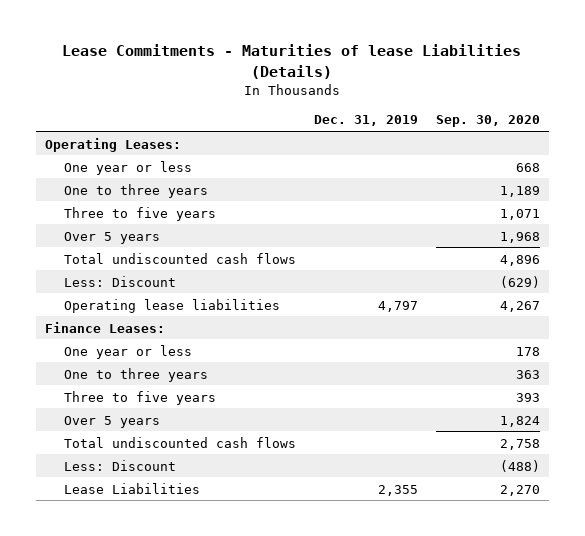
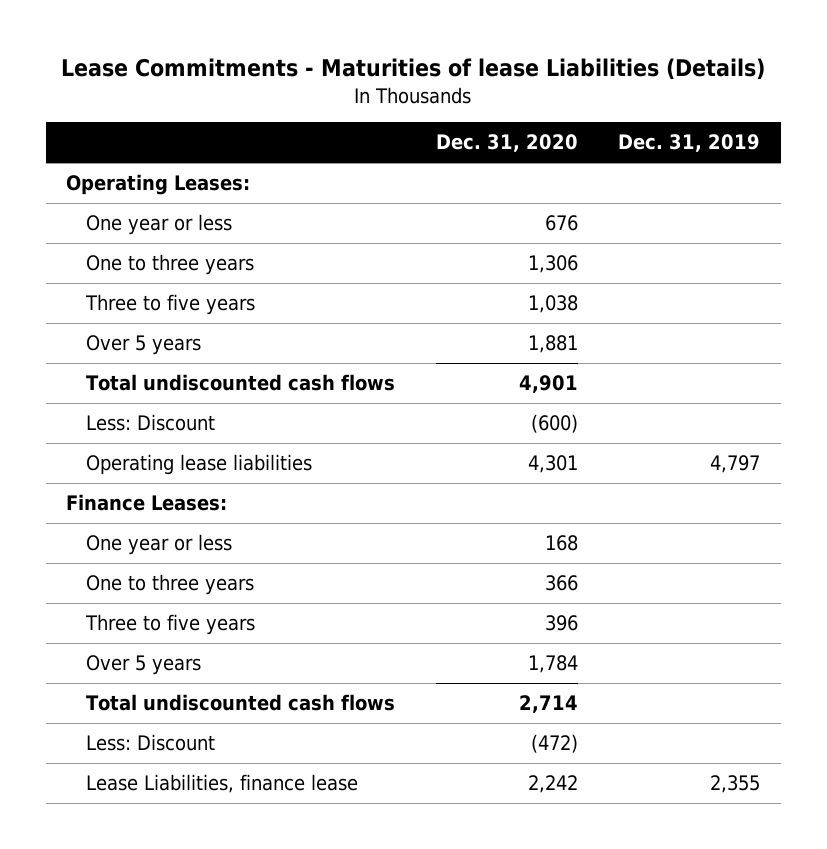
- | Dec. 31, 2019 | Sep. 30, 2020
+ | Dec. 31, 2020 | Dec. 31, 2019
- Lease Liabilities | 2,355 | 2,270
+ Lease Liabilities, finance lease | 2,242 | 2,355

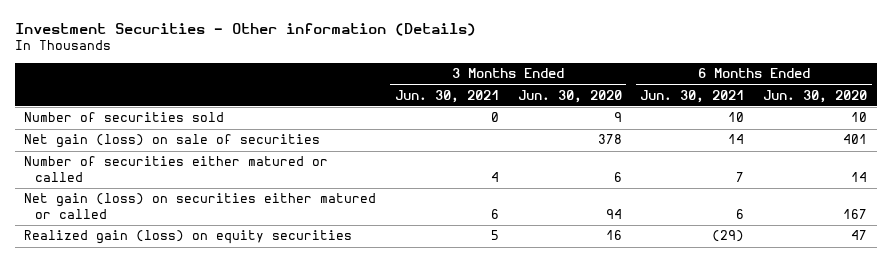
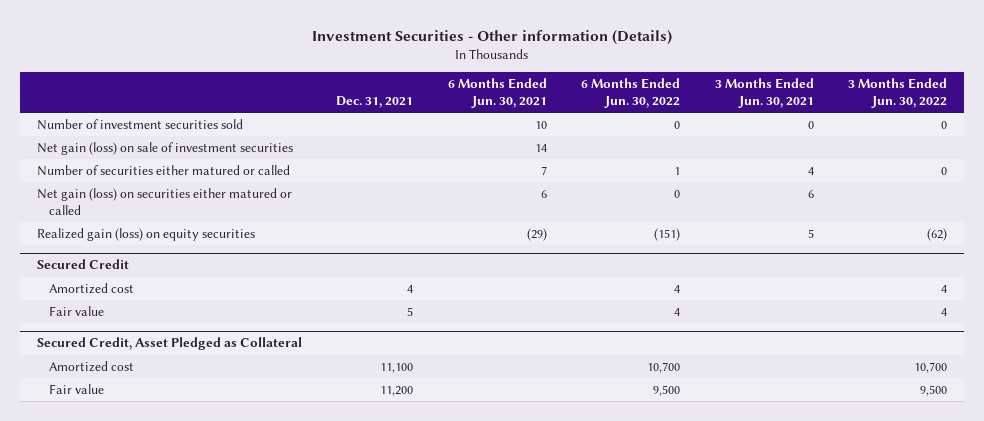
- | 3 Months Ended Jun. 30, 2021 | 3 Months Ended Jun. 30, 2020 | 6 Months Ended Jun. 30, 2021 | 6 Months Ended Jun. 30, 2020
+ | Dec. 31, 2021 | 6 Months Ended Jun. 30, 2021 | 6 Months Ended Jun. 30, 2022 | 3 Months Ended Jun. 30, 2021 | 3 Months Ended Jun. 30, 2022
- Number of securities sold | 0 | 9 | 10 | 10
- Net gain (loss) on sale of securities | | 378 | 14 | 401
+ Number of investment securities sold | | 10 | 0 | 0 | 0
+ Net gain (loss) on sale of investment securities | | 14 | | |
+ Secured Credit
+ Amortized cost | 4 | | 4 | | 4
+ Fair value | 5 | | 4 | | 4
+ Secured Credit, Asset Pledged as Collateral
+ Amortized cost | 11,100 | | 10,700 | | 10,700
+ Fair value | 11,200 | | 9,500 | | 9,500

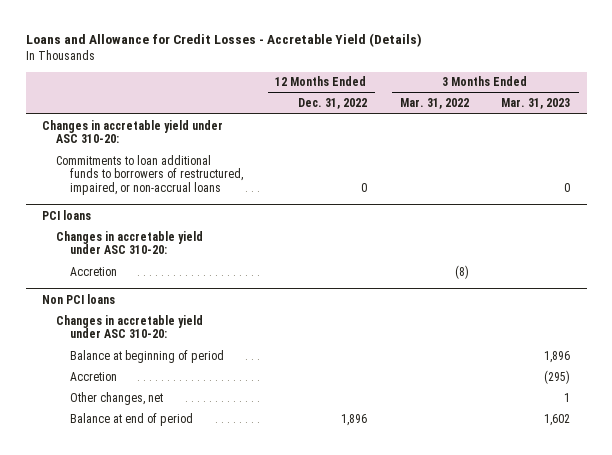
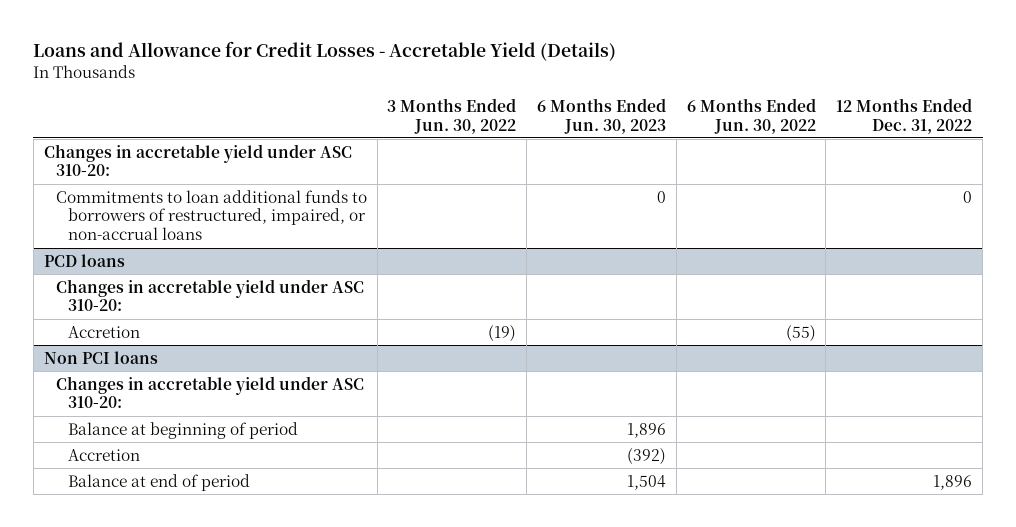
- | 12 Months Ended Dec. 31, 2022 | 3 Months Ended Mar. 31, 2022 | 3 Months Ended Mar. 31, 2023
+ | 3 Months Ended Jun. 30, 2022 | 6 Months Ended Jun. 30, 2023 | 6 Months Ended Jun. 30, 2022 | 12 Months Ended Dec. 31, 2022
- PCI loans
+ PCD loans
@ Non PCI loans
- Other changes, net | | | 1

